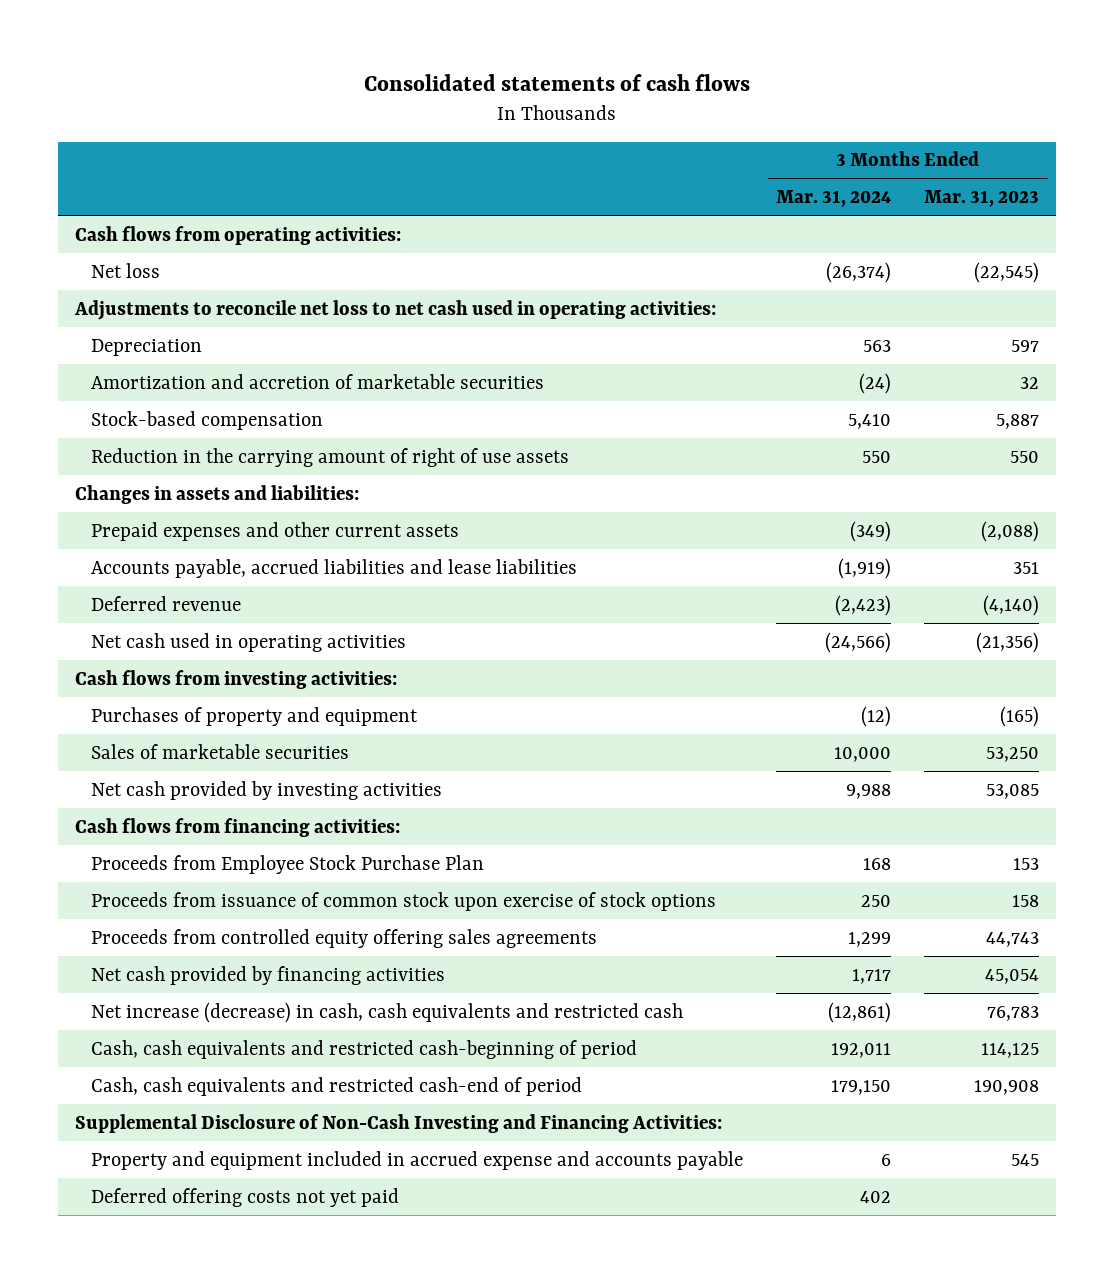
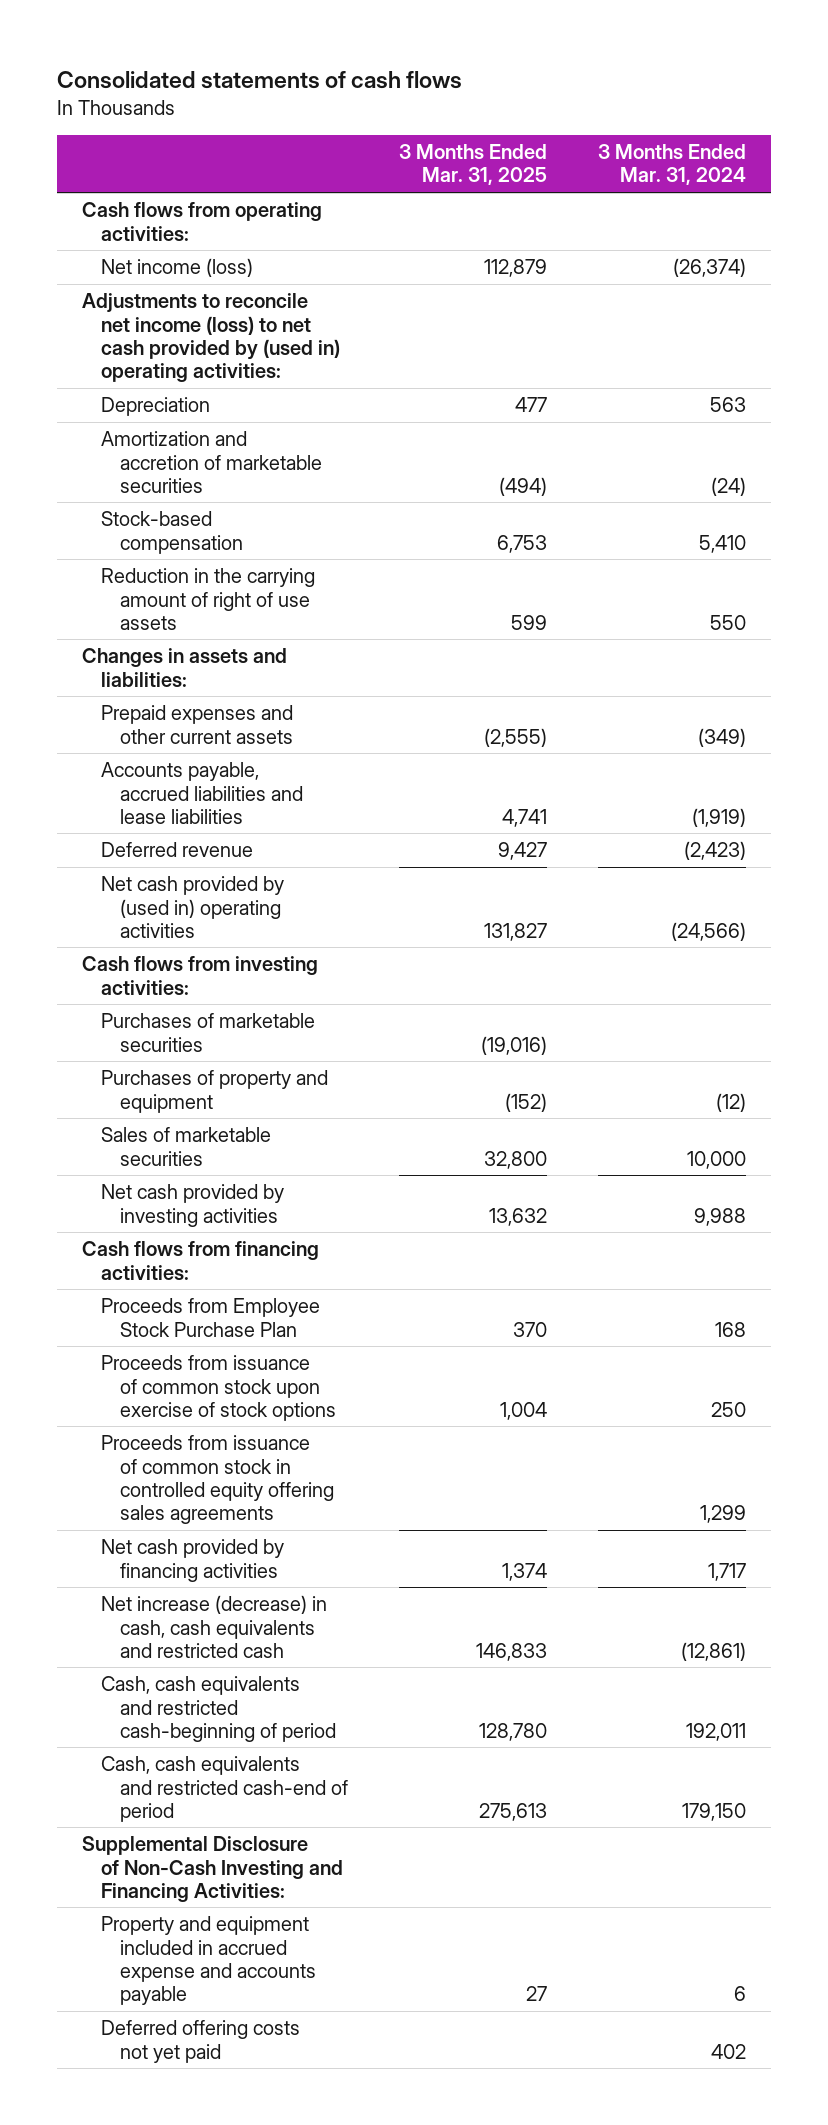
- | 3 Months Ended Mar. 31, 2024 | 3 Months Ended Mar. 31, 2023
+ | 3 Months Ended Mar. 31, 2025 | 3 Months Ended Mar. 31, 2024
- Net loss | (26,374) | (22,545)
- Adjustments to reconcile net loss to net cash used in operating activities:
+ Net income (loss) | 112,879 | (26,374)
+ Adjustments to reconcile net income (loss) to net cash provided by (used in) operating activities:
- Net cash used in operating activities | (24,566) | (21,356)
+ Net cash provided by (used in) operating activities | 131,827 | (24,566)
+ Purchases of marketable securities | (19,016) |
- Proceeds from controlled equity offering sales agreements | 1,299 | 44,743
+ Proceeds from issuance of common stock in controlled equity offering sales agreements | | 1,299

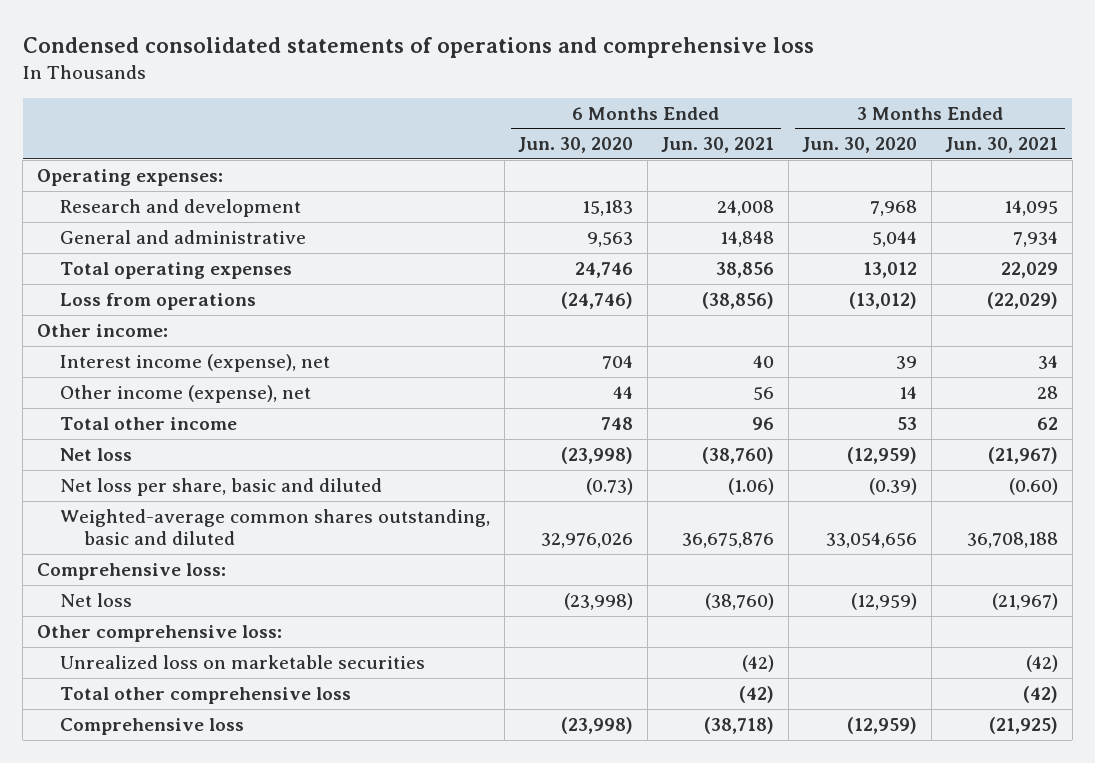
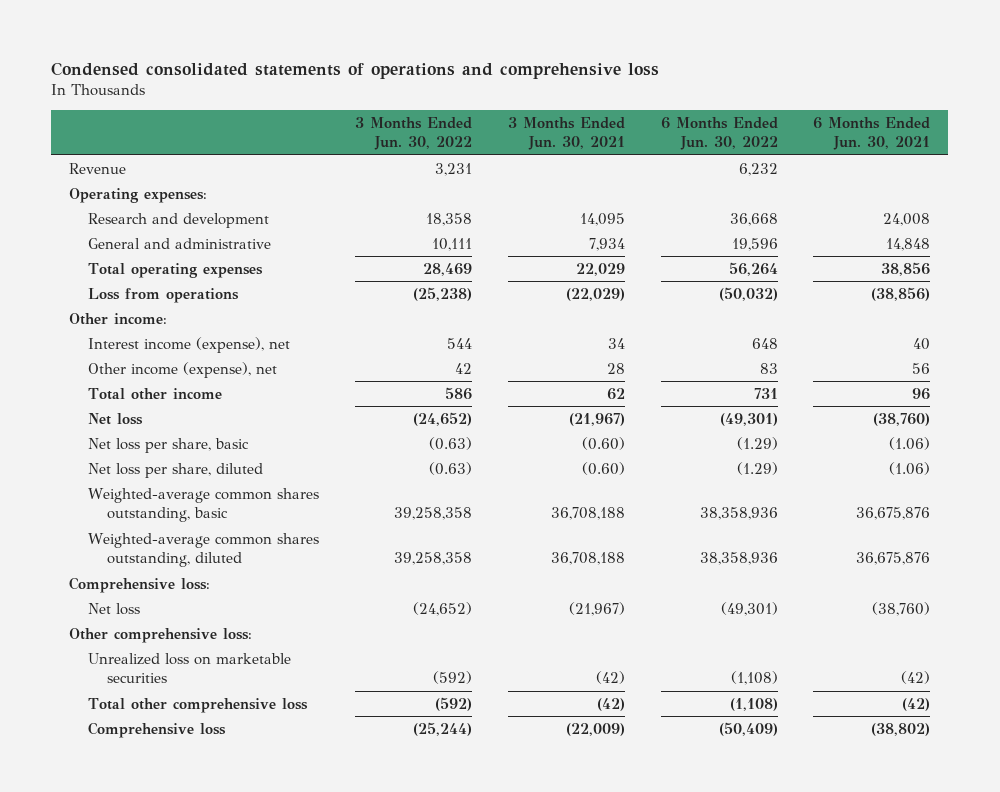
- | 6 Months Ended Jun. 30, 2020 | 6 Months Ended Jun. 30, 2021 | 3 Months Ended Jun. 30, 2020 | 3 Months Ended Jun. 30, 2021
+ | 3 Months Ended Jun. 30, 2022 | 3 Months Ended Jun. 30, 2021 | 6 Months Ended Jun. 30, 2022 | 6 Months Ended Jun. 30, 2021
+ Revenue | 3,231 | | 6,232 |
- Net loss per share, basic and diluted | (0.73) | (1.06) | (0.39) | (0.60)
- Weighted-average common shares outstanding, basic and diluted | 32,976,026 | 36,675,876 | 33,054,656 | 36,708,188
+ Net loss per share, basic | (0.63) | (0.60) | (1.29) | (1.06)
+ Net loss per share, diluted | (0.63) | (0.60) | (1.29) | (1.06)
+ Weighted-average common shares outstanding, basic | 39,258,358 | 36,708,188 | 38,358,936 | 36,675,876
+ Weighted-average common shares outstanding, diluted | 39,258,358 | 36,708,188 | 38,358,936 | 36,675,876
- Comprehensive loss | (23,998) | (38,718) | (12,959) | (21,925)
+ Comprehensive loss | (25,244) | (22,009) | (50,409) | (38,802)

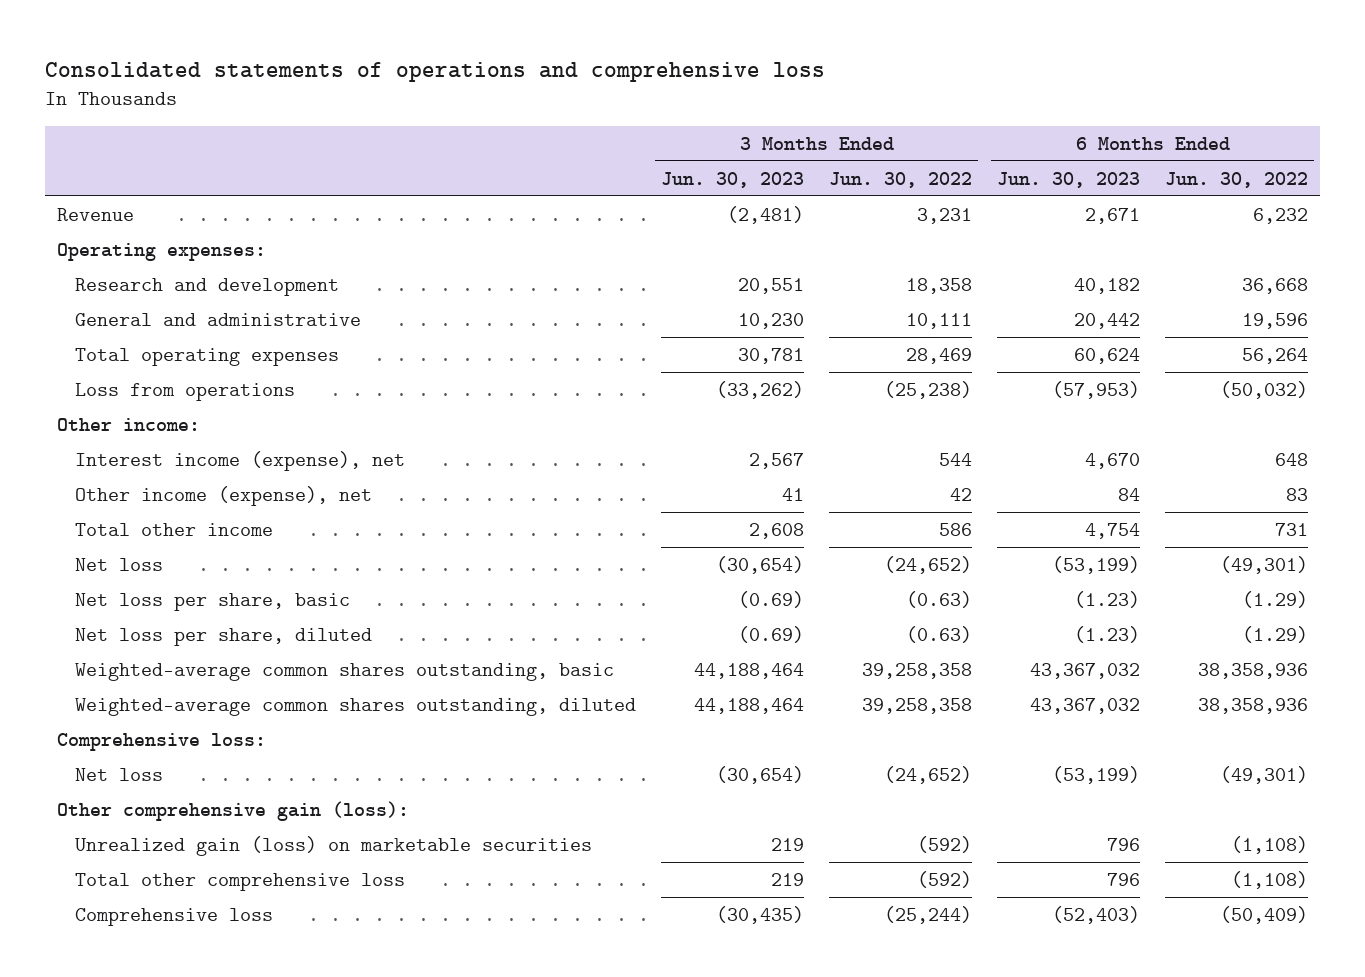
- Condensed consolidated statements of operations and comprehensive loss
+ Consolidated statements of operations and comprehensive loss
- | 3 Months Ended Jun. 30, 2022 | 3 Months Ended Jun. 30, 2021 | 6 Months Ended Jun. 30, 2022 | 6 Months Ended Jun. 30, 2021
+ | 3 Months Ended Jun. 30, 2023 | 3 Months Ended Jun. 30, 2022 | 6 Months Ended Jun. 30, 2023 | 6 Months Ended Jun. 30, 2022
- Other comprehensive loss:
- Unrealized loss on marketable securities | (592) | (42) | (1,108) | (42)
+ Other comprehensive gain (loss):
+ Unrealized gain (loss) on marketable securities | 219 | (592) | 796 | (1,108)

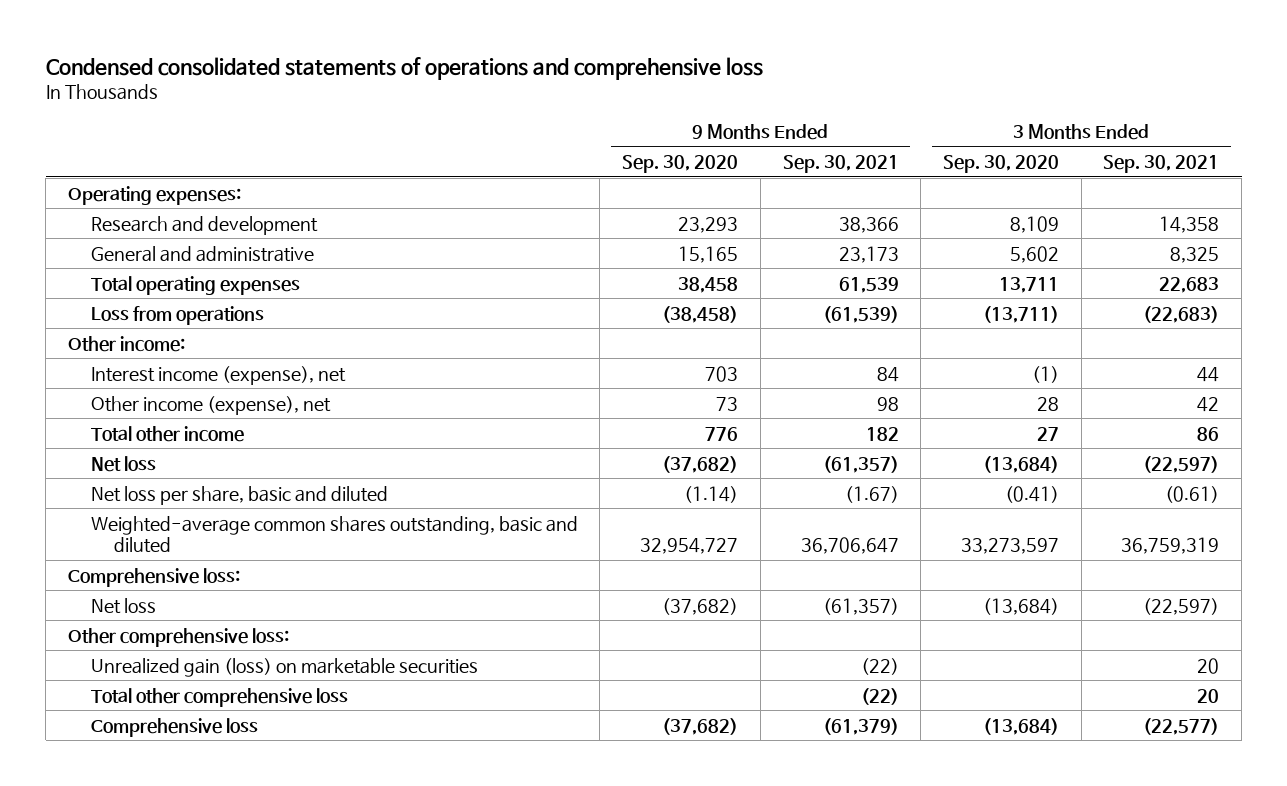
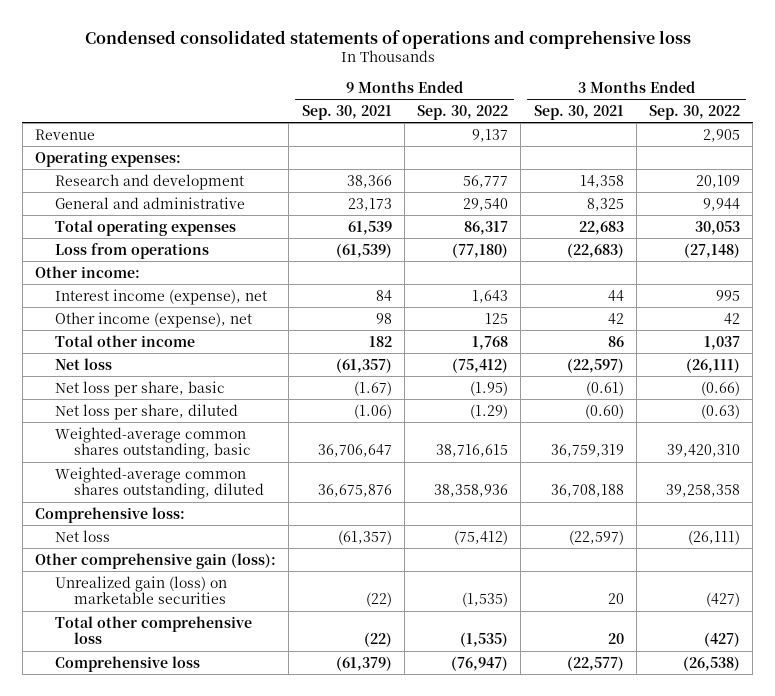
- | 9 Months Ended Sep. 30, 2020 | 9 Months Ended Sep. 30, 2021 | 3 Months Ended Sep. 30, 2020 | 3 Months Ended Sep. 30, 2021
+ | 9 Months Ended Sep. 30, 2021 | 9 Months Ended Sep. 30, 2022 | 3 Months Ended Sep. 30, 2021 | 3 Months Ended Sep. 30, 2022
+ Revenue | | 9,137 | | 2,905
- Net loss per share, basic and diluted | (1.14) | (1.67) | (0.41) | (0.61)
- Weighted-average common shares outstanding, basic and diluted | 32,954,727 | 36,706,647 | 33,273,597 | 36,759,319
+ Net loss per share, basic | (1.67) | (1.95) | (0.61) | (0.66)
+ Net loss per share, diluted | (1.06) | (1.29) | (0.60) | (0.63)
+ Weighted-average common shares outstanding, basic | 36,706,647 | 38,716,615 | 36,759,319 | 39,420,310
+ Weighted-average common shares outstanding, diluted | 36,675,876 | 38,358,936 | 36,708,188 | 39,258,358
- Other comprehensive loss:
+ Other comprehensive gain (loss):

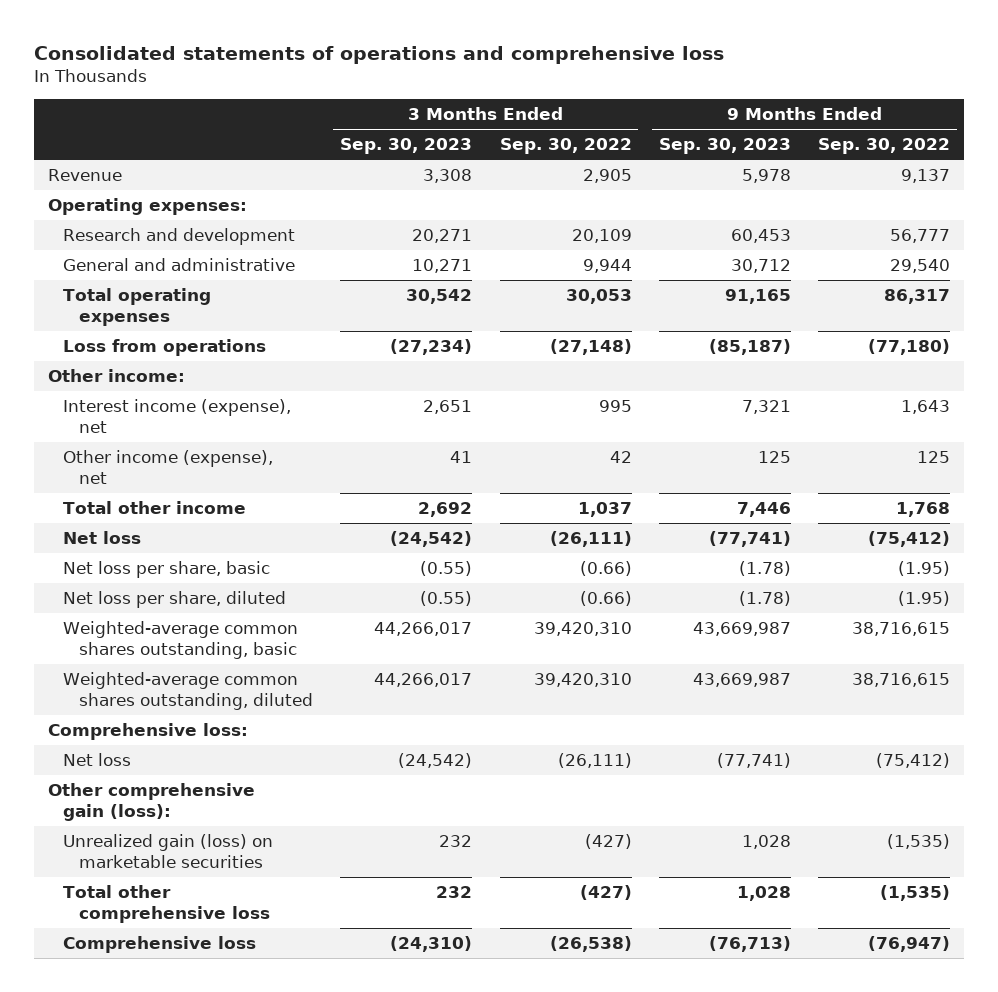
- Condensed consolidated statements of operations and comprehensive loss
+ Consolidated statements of operations and comprehensive loss
- | 9 Months Ended Sep. 30, 2021 | 9 Months Ended Sep. 30, 2022 | 3 Months Ended Sep. 30, 2021 | 3 Months Ended Sep. 30, 2022
+ | 3 Months Ended Sep. 30, 2023 | 3 Months Ended Sep. 30, 2022 | 9 Months Ended Sep. 30, 2023 | 9 Months Ended Sep. 30, 2022
- Net loss per share, diluted | (1.06) | (1.29) | (0.60) | (0.63)
+ Net loss per share, diluted | (0.55) | (0.66) | (1.78) | (1.95)
- Weighted-average common shares outstanding, diluted | 36,675,876 | 38,358,936 | 36,708,188 | 39,258,358
+ Weighted-average common shares outstanding, diluted | 44,266,017 | 39,420,310 | 43,669,987 | 38,716,615

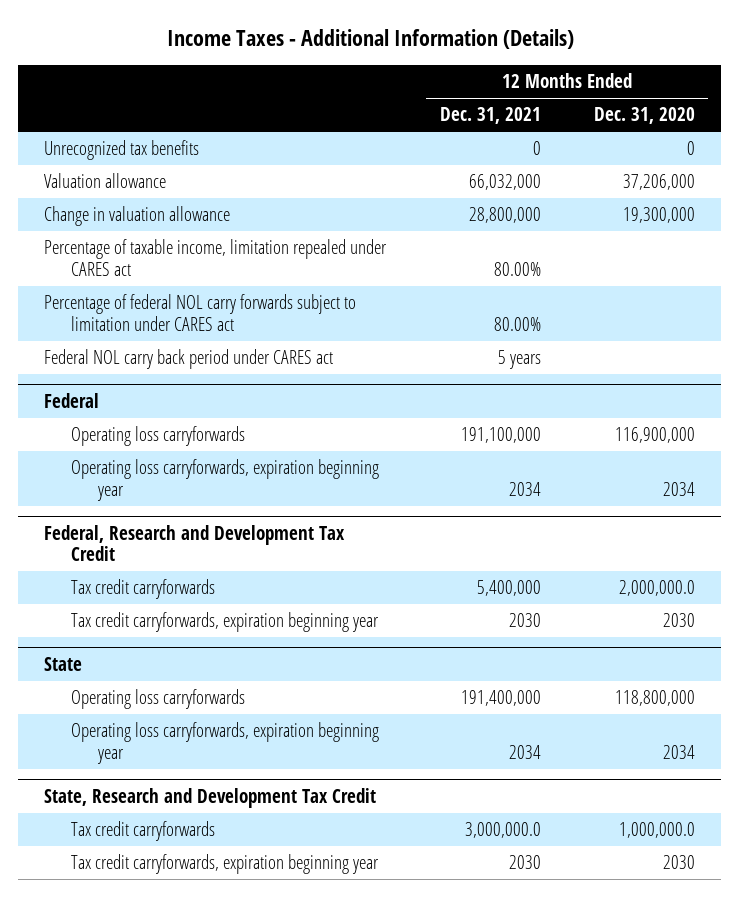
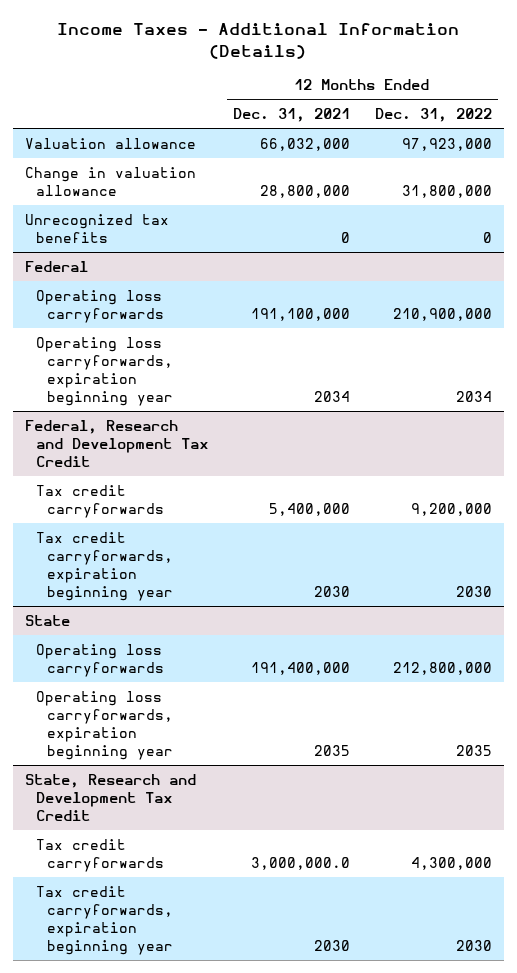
- | 12 Months Ended Dec. 31, 2021 | 12 Months Ended Dec. 31, 2020
+ | 12 Months Ended Dec. 31, 2021 | 12 Months Ended Dec. 31, 2022
- Percentage of taxable income, limitation repealed under CARES act | 80.00% |
- Percentage of federal NOL carry forwards subject to limitation under CARES act | 80.00% |
- Federal NOL carry back period under CARES act | 5 years |
moved down: Unrecognized tax benefits | 0 | 0
@ State
- Operating loss carryforwards, expiration beginning year | 2034 | 2034
+ Operating loss carryforwards, expiration beginning year | 2035 | 2035

